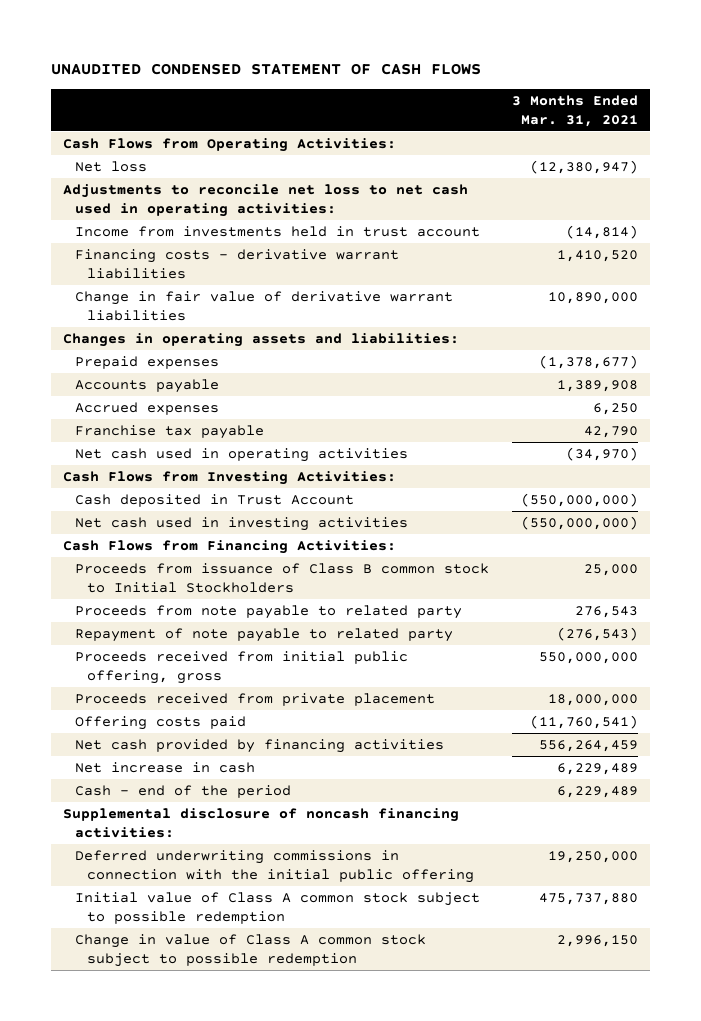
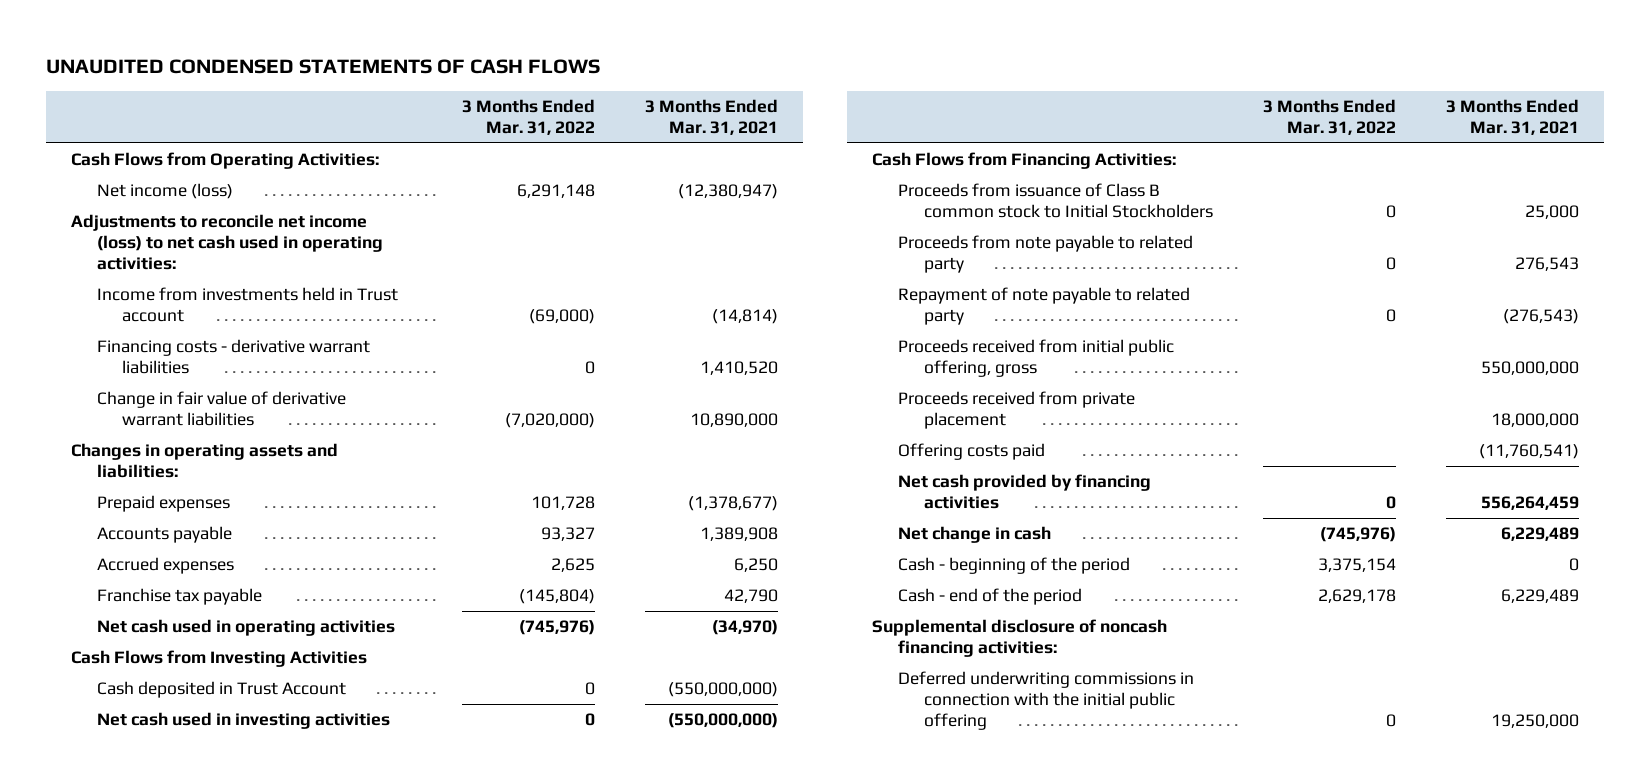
- UNAUDITED CONDENSED STATEMENT OF CASH FLOWS
+ UNAUDITED CONDENSED STATEMENTS OF CASH FLOWS
- | 3 Months Ended Mar. 31, 2021
+ | 3 Months Ended Mar. 31, 2022 | 3 Months Ended Mar. 31, 2021
- Net loss | (12,380,947)
- Adjustments to reconcile net loss to net cash used in operating activities:
- Income from investments held in trust account | (14,814)
+ Net income (loss) | 6,291,148 | (12,380,947)
+ Adjustments to reconcile net income (loss) to net cash used in operating activities:
+ Income from investments held in Trust account | (69,000) | (14,814)
- Cash Flows from Investing Activities:
+ Cash Flows from Investing Activities
- Net increase in cash | 6,229,489
+ Net change in cash | (745,976) | 6,229,489
+ Cash - beginning of the period | 3,375,154 | 0
- Initial value of Class A common stock subject to possible redemption | 475,737,880
- Change in value of Class A common stock subject to possible redemption | 2,996,150

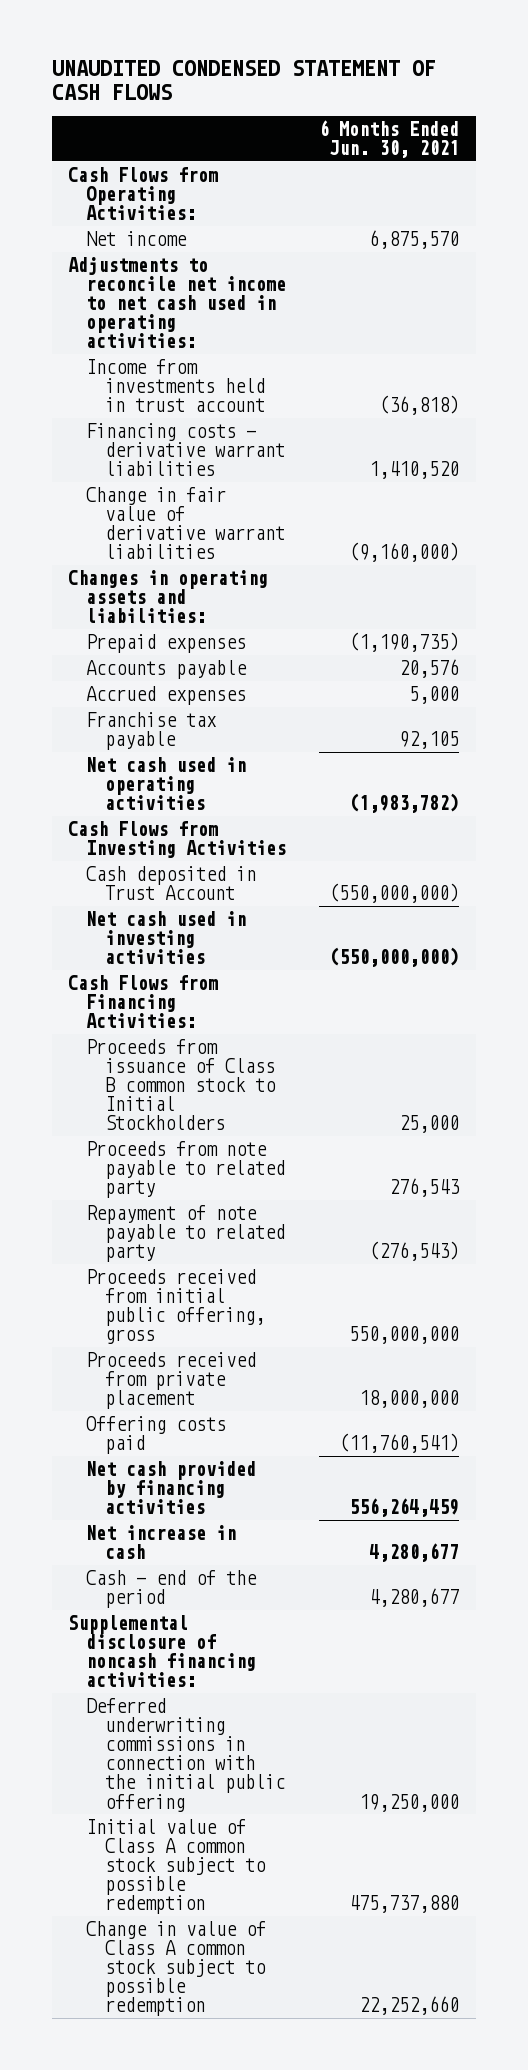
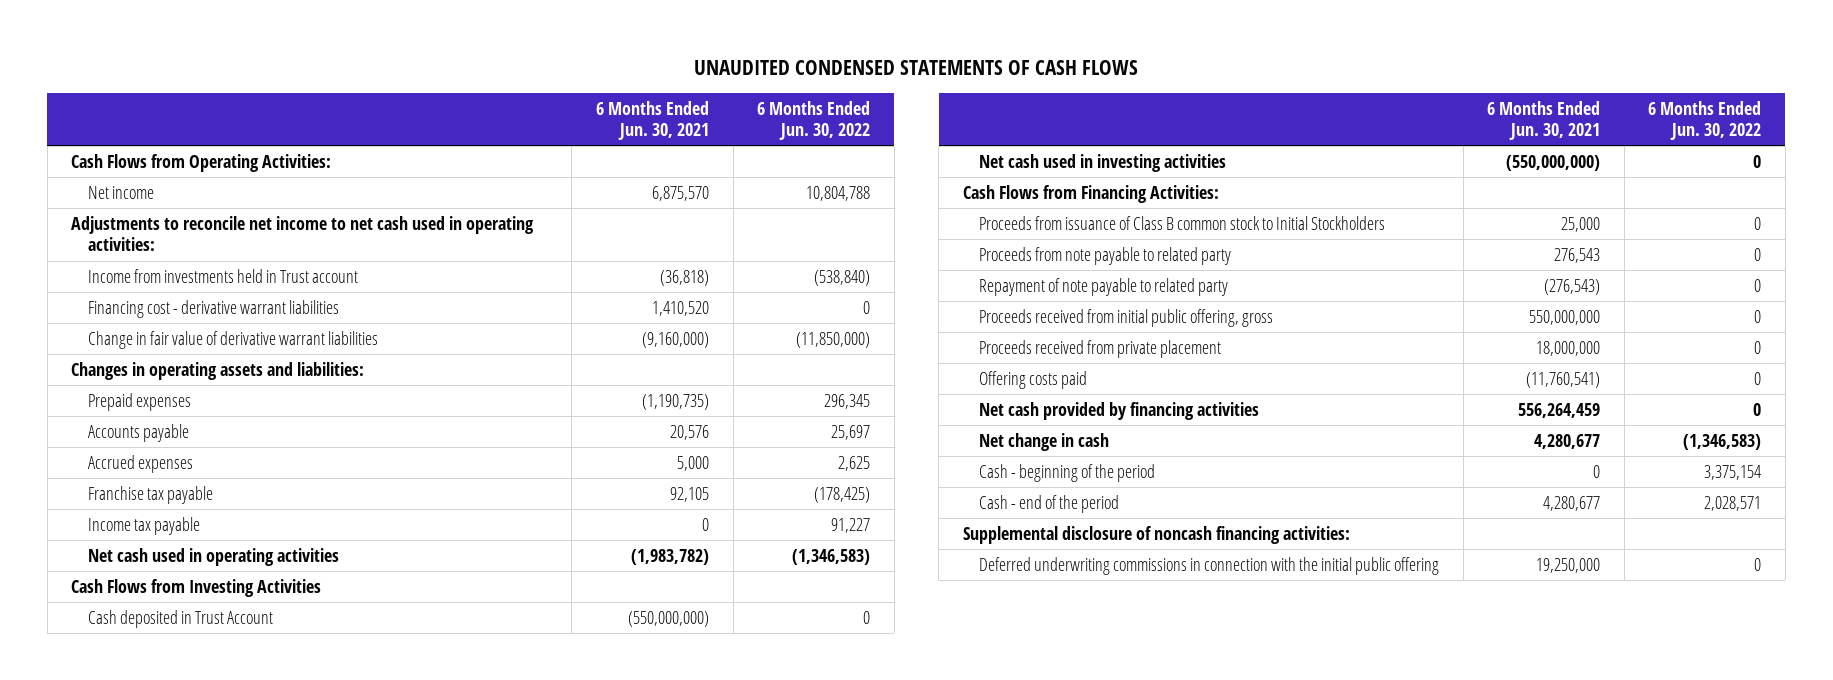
- UNAUDITED CONDENSED STATEMENT OF CASH FLOWS
+ UNAUDITED CONDENSED STATEMENTS OF CASH FLOWS
- | 6 Months Ended Jun. 30, 2021
+ | 6 Months Ended Jun. 30, 2021 | 6 Months Ended Jun. 30, 2022
- Income from investments held in trust account | (36,818)
- Financing costs - derivative warrant liabilities | 1,410,520
+ Income from investments held in Trust account | (36,818) | (538,840)
+ Financing cost - derivative warrant liabilities | 1,410,520 | 0
+ Income tax payable | 0 | 91,227
- Net increase in cash | 4,280,677
+ Net change in cash | 4,280,677 | (1,346,583)
+ Cash - beginning of the period | 0 | 3,375,154
- Initial value of Class A common stock subject to possible redemption | 475,737,880
- Change in value of Class A common stock subject to possible redemption | 22,252,660

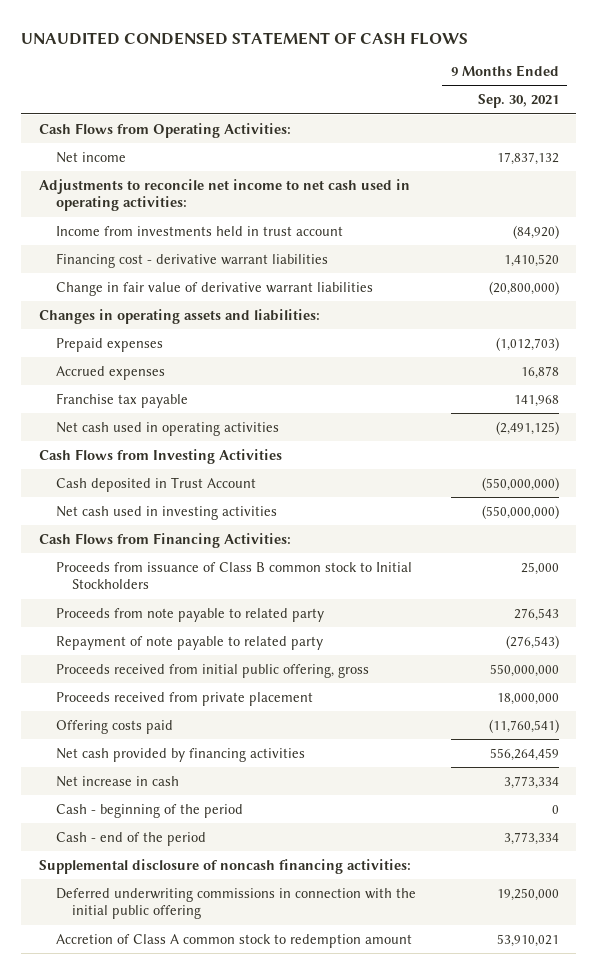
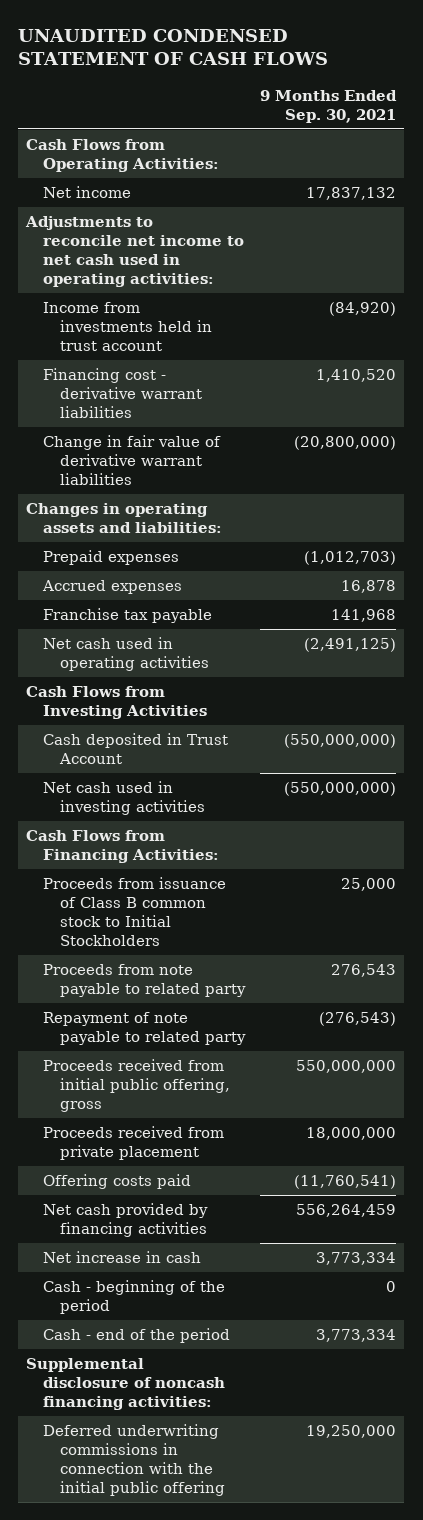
- Accretion of Class A common stock to redemption amount | 53,910,021

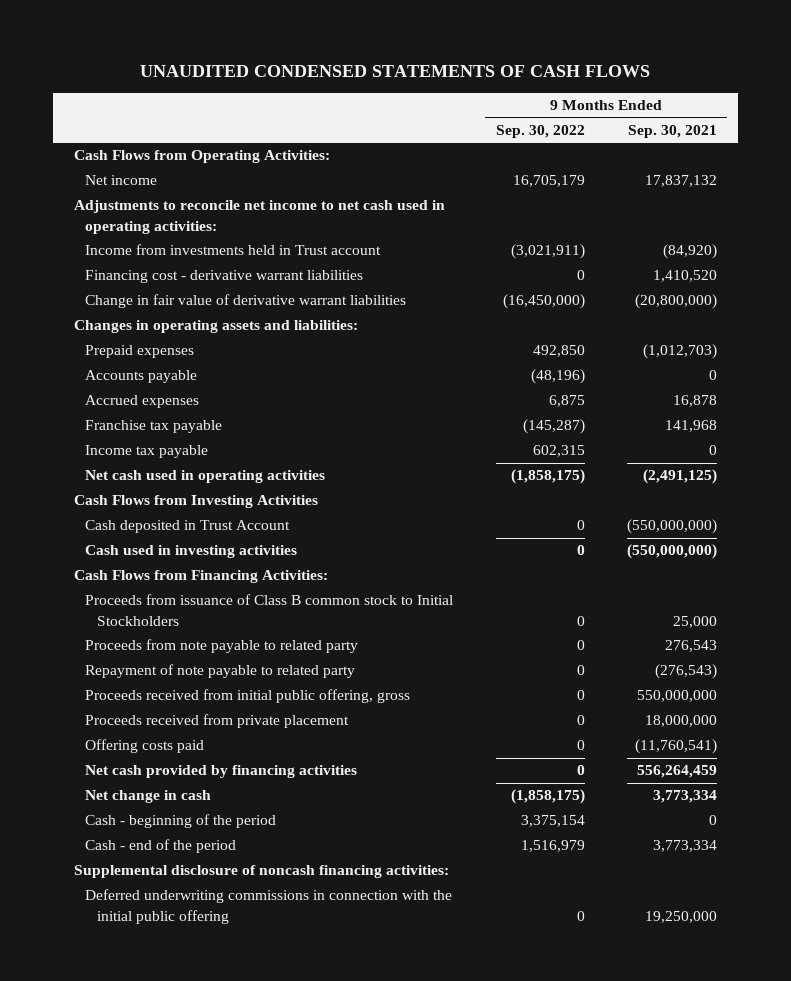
- UNAUDITED CONDENSED STATEMENT OF CASH FLOWS
+ UNAUDITED CONDENSED STATEMENTS OF CASH FLOWS
- | 9 Months Ended Sep. 30, 2021
+ | 9 Months Ended Sep. 30, 2022 | 9 Months Ended Sep. 30, 2021
- Income from investments held in trust account | (84,920)
+ Income from investments held in Trust account | (3,021,911) | (84,920)
+ Accounts payable | (48,196) | 0
+ Income tax payable | 602,315 | 0
- Net cash used in investing activities | (550,000,000)
+ Cash used in investing activities | 0 | (550,000,000)
- Net increase in cash | 3,773,334
+ Net change in cash | (1,858,175) | 3,773,334

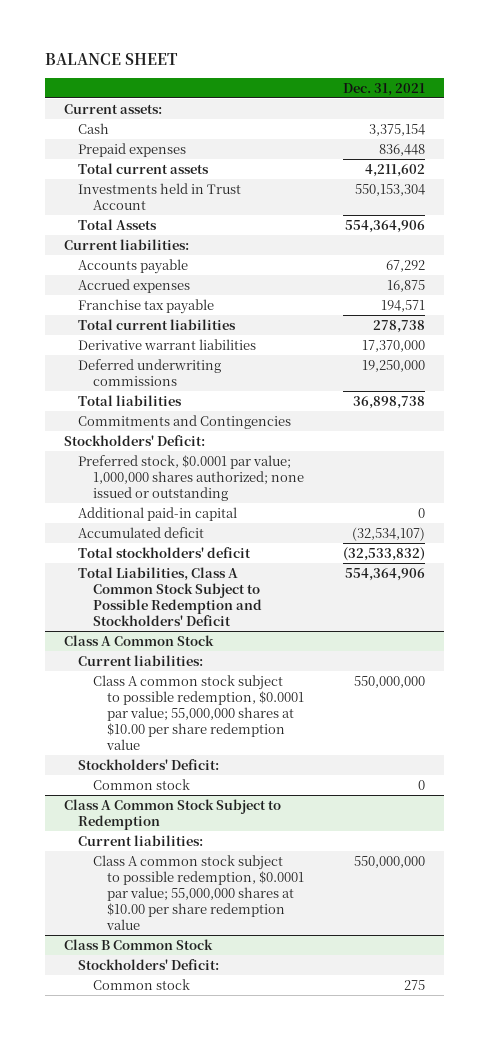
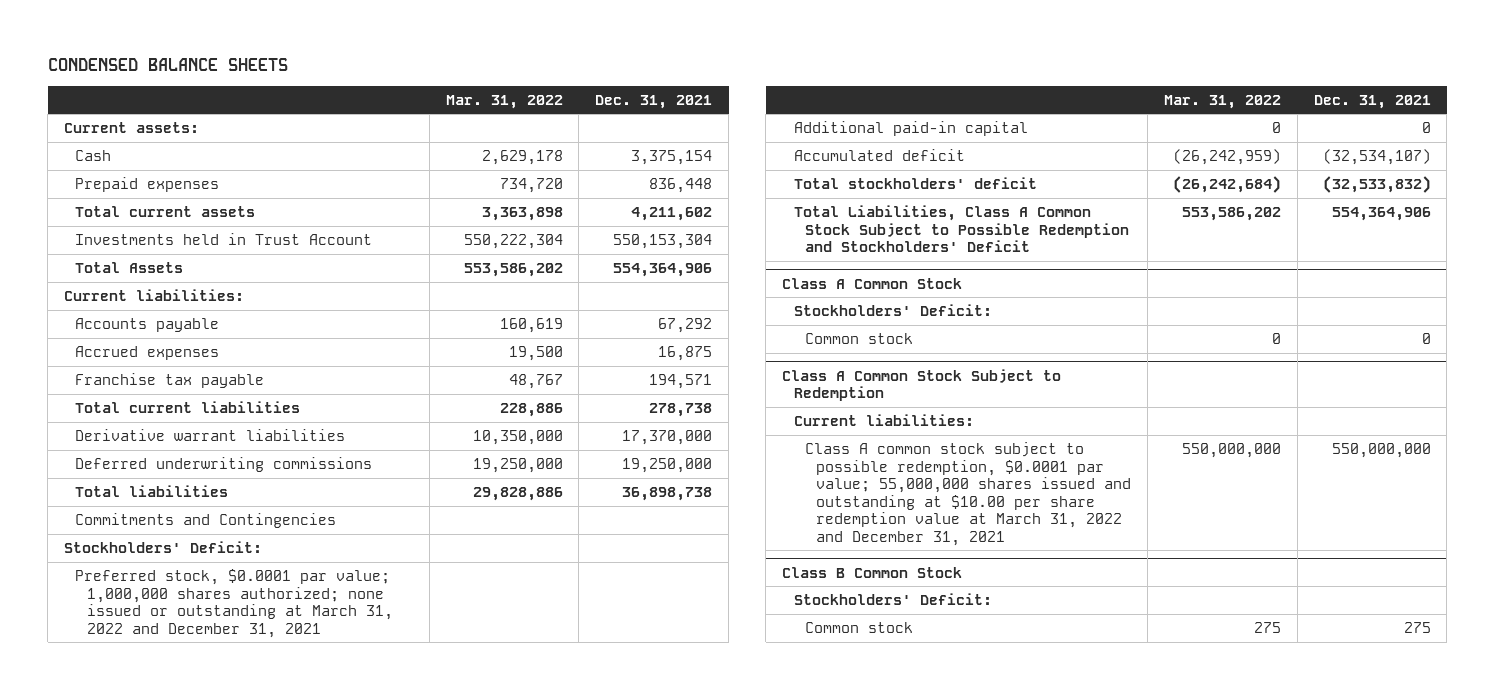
- BALANCE SHEET
+ CONDENSED BALANCE SHEETS
- | Dec. 31, 2021
+ | Mar. 31, 2022 | Dec. 31, 2021
- Preferred stock, $0.0001 par value; 1,000,000 shares authorized; none issued or outstanding
+ Preferred stock, $0.0001 par value; 1,000,000 shares authorized; none issued or outstanding at March 31, 2022 and December 31, 2021
@ Class A Common Stock
- Current liabilities:
- Class A common stock subject to possible redemption, $0.0001 par value; 55,000,000 shares at $10.00 per share redemption value | 550,000,000
@ Class A Common Stock Subject to Redemption
- Class A common stock subject to possible redemption, $0.0001 par value; 55,000,000 shares at $10.00 per share redemption value | 550,000,000
+ Class A common stock subject to possible redemption, $0.0001 par value; 55,000,000 shares issued and outstanding at $10.00 per share redemption value at March 31, 2022 and December 31, 2021 | 550,000,000 | 550,000,000

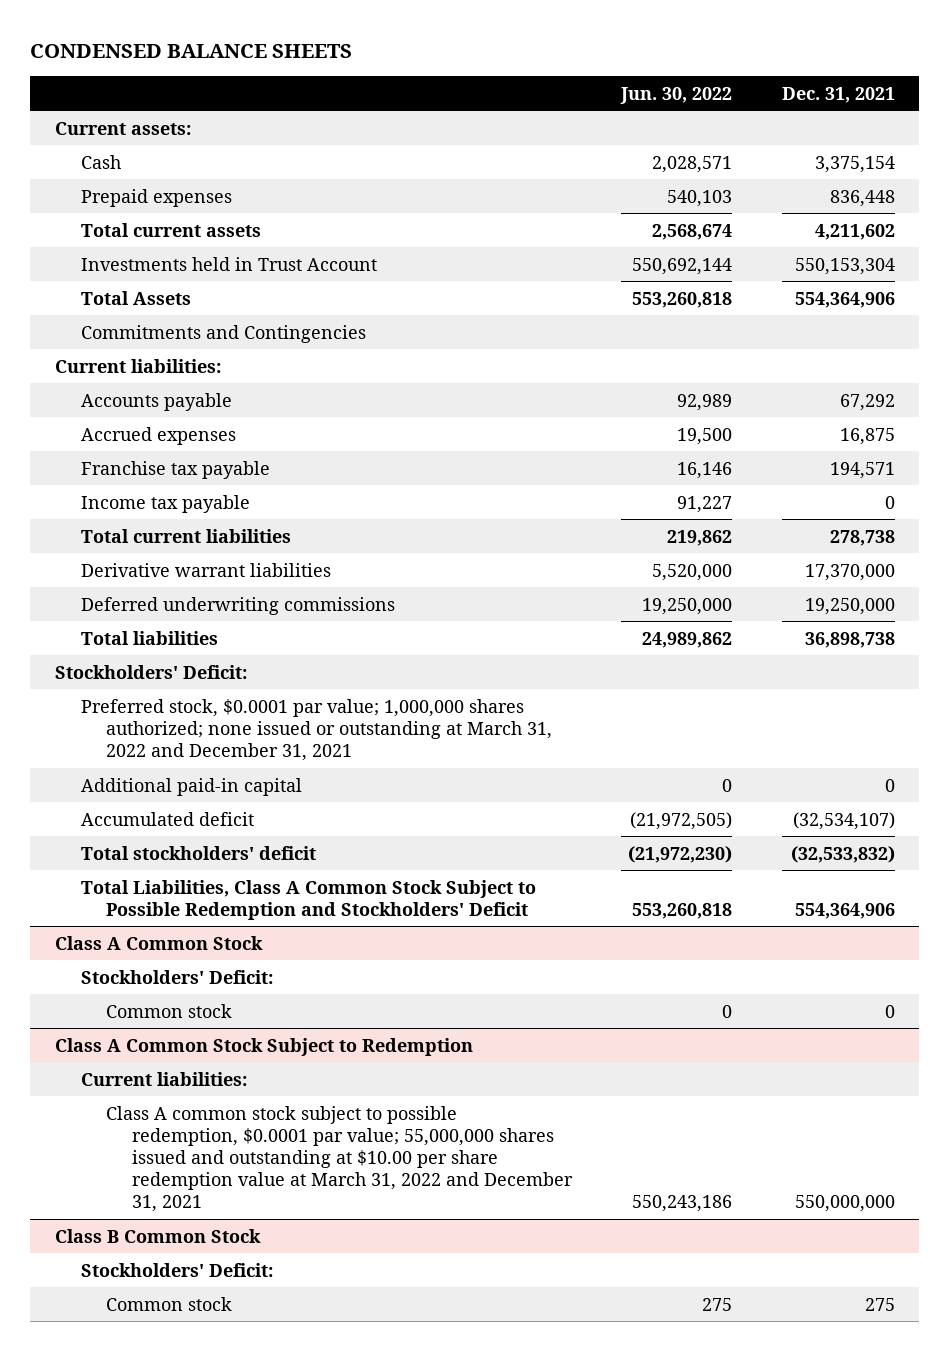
- | Mar. 31, 2022 | Dec. 31, 2021
+ | Jun. 30, 2022 | Dec. 31, 2021
moved up: Commitments and Contingencies
+ Income tax payable | 91,227 | 0

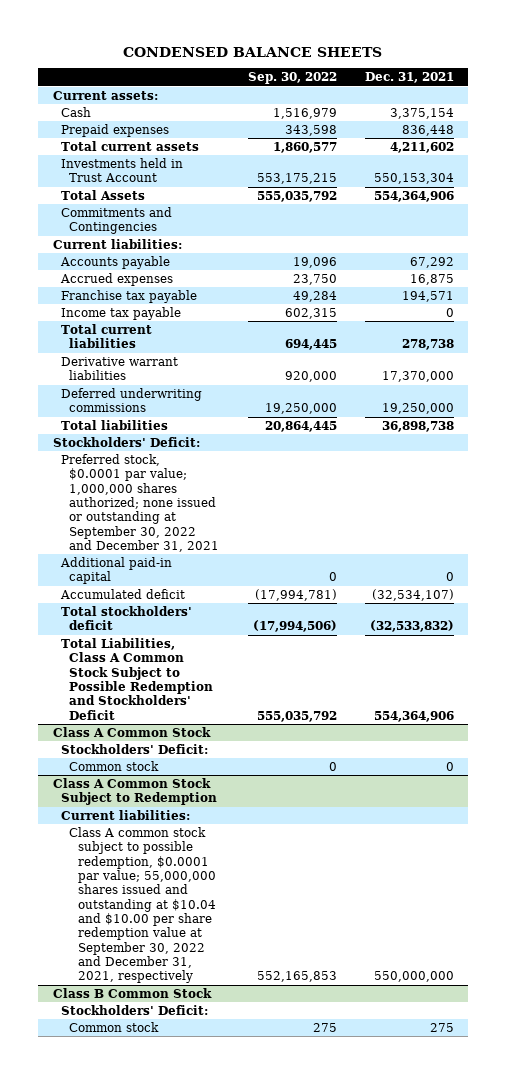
- | Jun. 30, 2022 | Dec. 31, 2021
+ | Sep. 30, 2022 | Dec. 31, 2021
- Preferred stock, $0.0001 par value; 1,000,000 shares authorized; none issued or outstanding at March 31, 2022 and December 31, 2021
+ Preferred stock, $0.0001 par value; 1,000,000 shares authorized; none issued or outstanding at September 30, 2022 and December 31, 2021
@ Class A Common Stock Subject to Redemption
- Class A common stock subject to possible redemption, $0.0001 par value; 55,000,000 shares issued and outstanding at $10.00 per share redemption value at March 31, 2022 and December 31, 2021 | 550,243,186 | 550,000,000
+ Class A common stock subject to possible redemption, $0.0001 par value; 55,000,000 shares issued and outstanding at $10.04 and $10.00 per share redemption value at September 30, 2022 and December 31, 2021, respectively | 552,165,853 | 550,000,000

